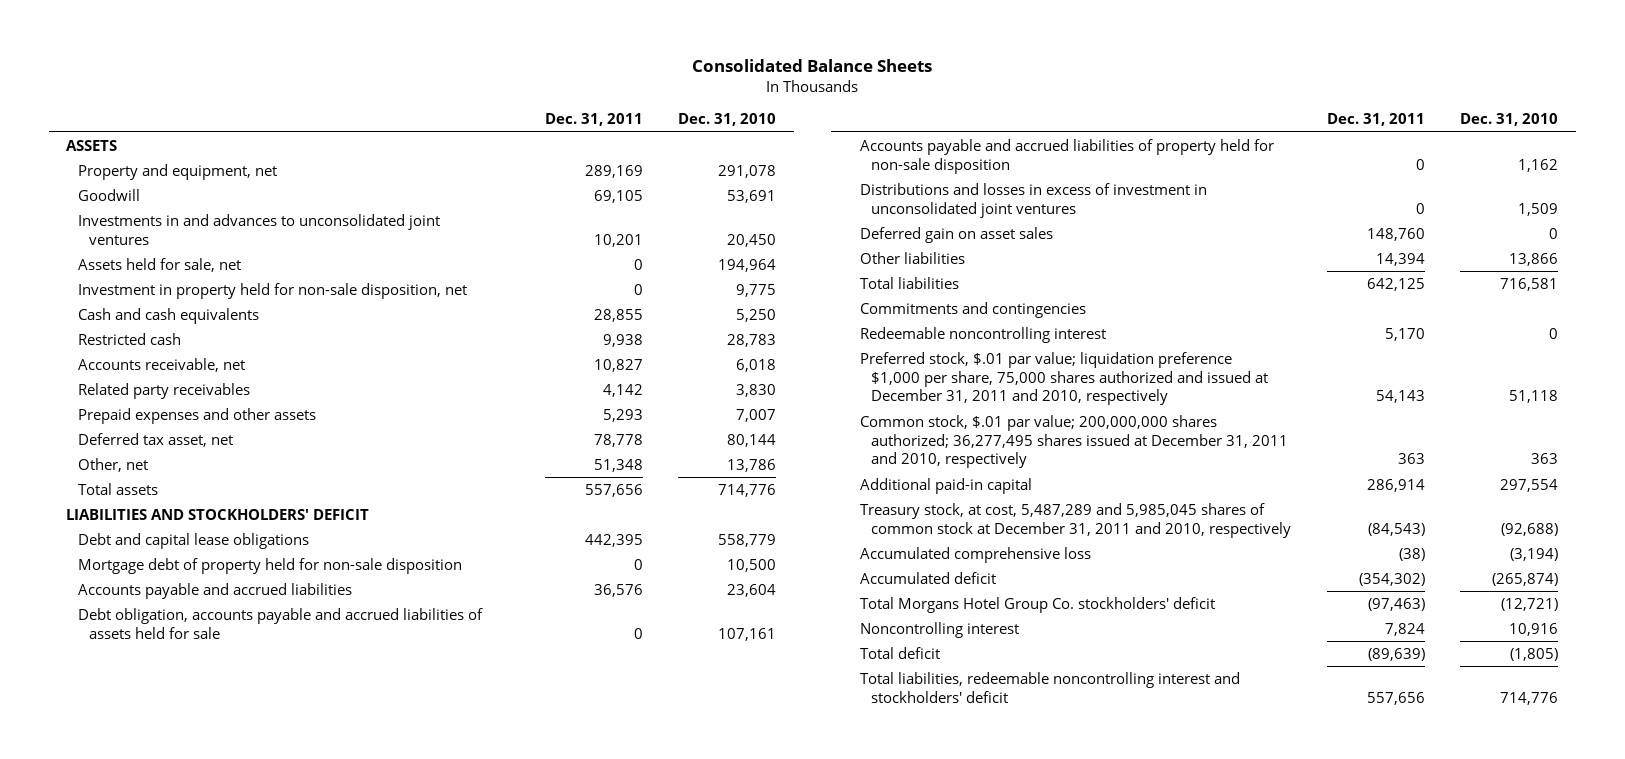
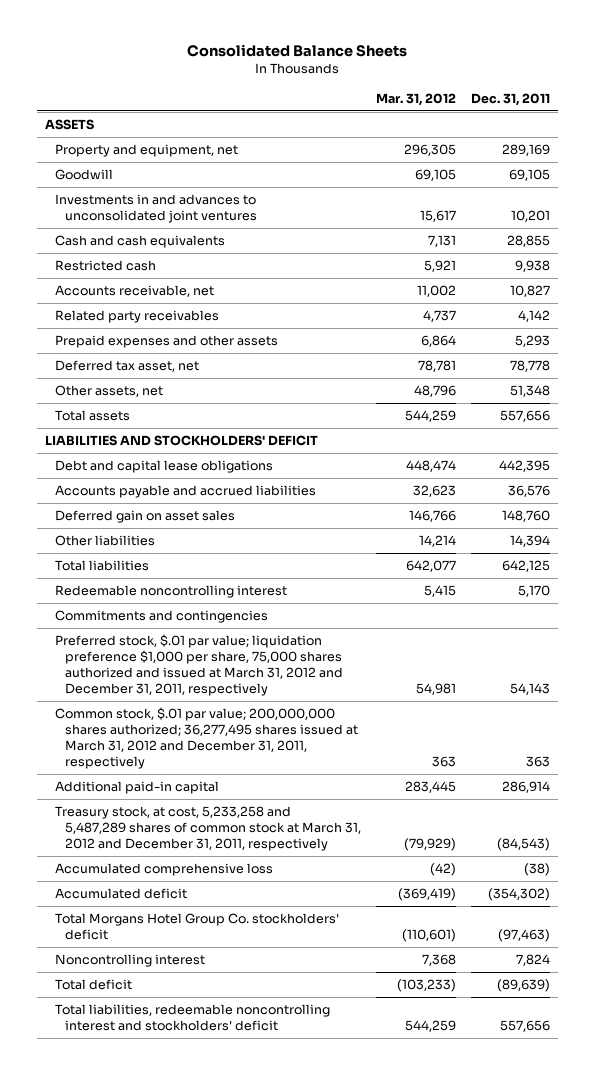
- | Dec. 31, 2011 | Dec. 31, 2010
+ | Mar. 31, 2012 | Dec. 31, 2011
- Assets held for sale, net | 0 | 194,964
- Investment in property held for non-sale disposition, net | 0 | 9,775
- Other, net | 51,348 | 13,786
+ Other assets, net | 48,796 | 51,348
- Mortgage debt of property held for non-sale disposition | 0 | 10,500
- Debt obligation, accounts payable and accrued liabilities of assets held for sale | 0 | 107,161
- Accounts payable and accrued liabilities of property held for non-sale disposition | 0 | 1,162
- Distributions and losses in excess of investment in unconsolidated joint ventures | 0 | 1,509
- Preferred stock, $.01 par value; liquidation preference $1,000 per share, 75,000 shares authorized and issued at December 31, 2011 and 2010, respectively | 54,143 | 51,118
- Common stock, $.01 par value; 200,000,000 shares authorized; 36,277,495 shares issued at December 31, 2011 and 2010, respectively | 363 | 363
moved down: Commitments and contingencies
+ Preferred stock, $.01 par value; liquidation preference $1,000 per share, 75,000 shares authorized and issued at March 31, 2012 and December 31, 2011, respectively | 54,981 | 54,143
+ Common stock, $.01 par value; 200,000,000 shares authorized; 36,277,495 shares issued at March 31, 2012 and December 31, 2011, respectively | 363 | 363
- Treasury stock, at cost, 5,487,289 and 5,985,045 shares of common stock at December 31, 2011 and 2010, respectively | (84,543) | (92,688)
+ Treasury stock, at cost, 5,233,258 and 5,487,289 shares of common stock at March 31, 2012 and December 31, 2011, respectively | (79,929) | (84,543)

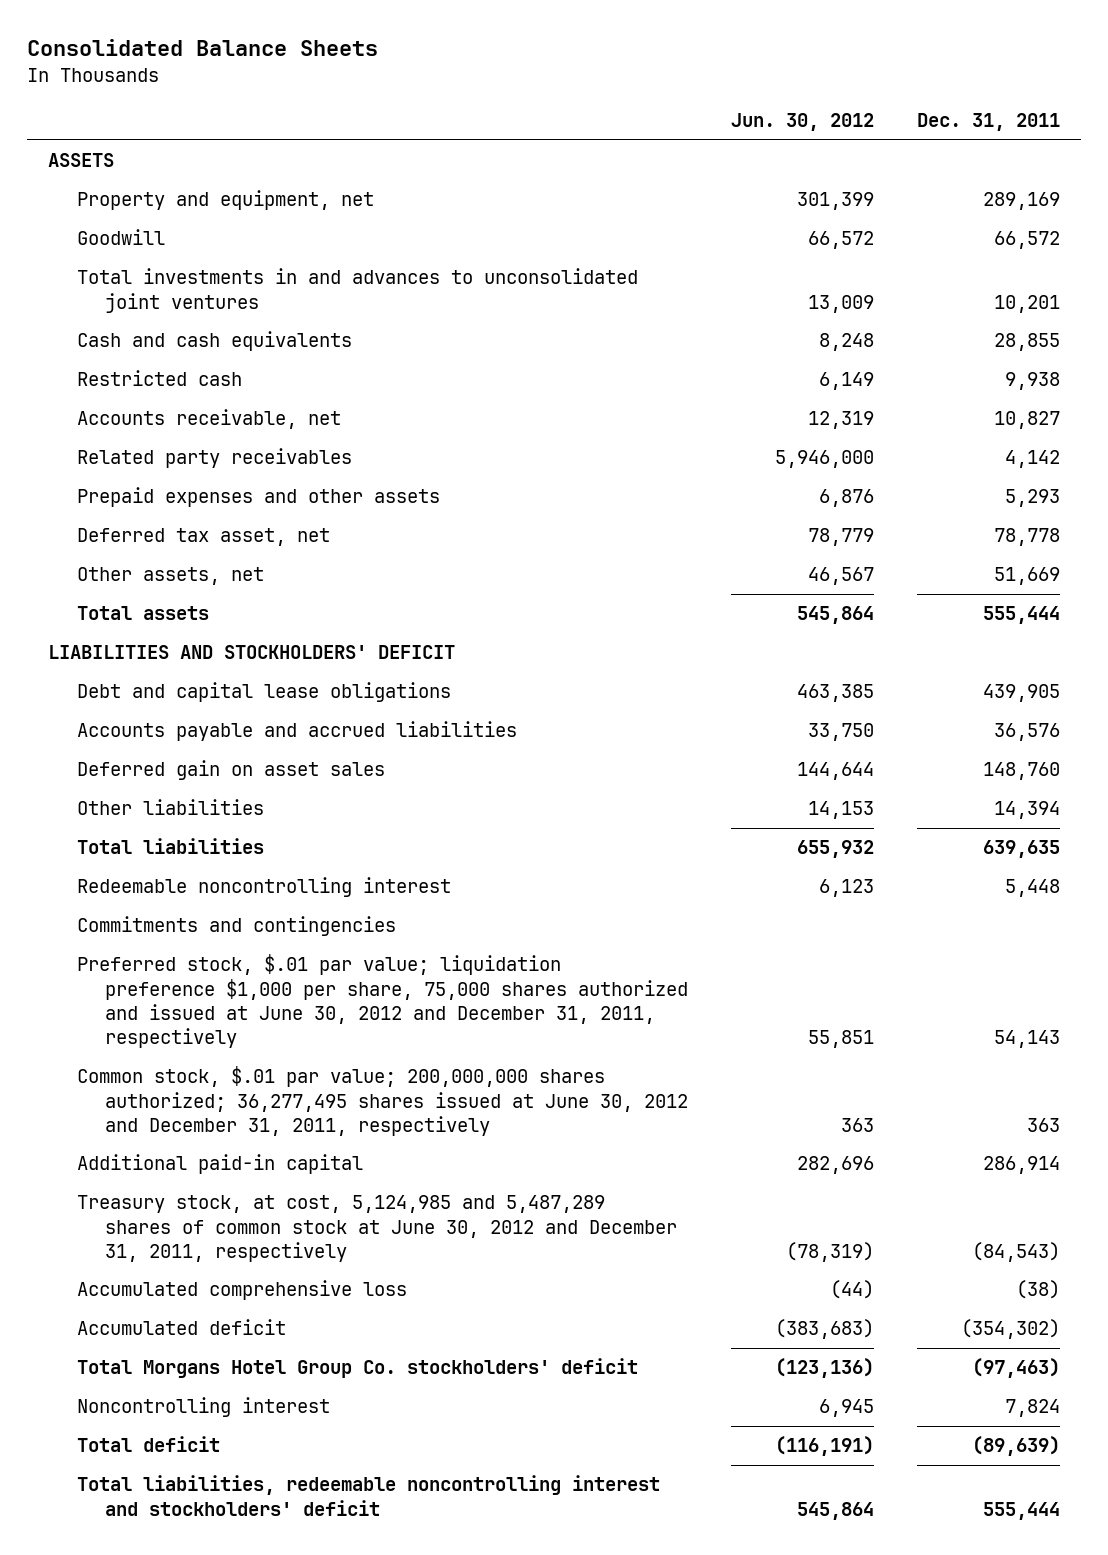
- | Mar. 31, 2012 | Dec. 31, 2011
+ | Jun. 30, 2012 | Dec. 31, 2011
- Goodwill | 69,105 | 69,105
- Investments in and advances to unconsolidated joint ventures | 15,617 | 10,201
+ Goodwill | 66,572 | 66,572
+ Total investments in and advances to unconsolidated joint ventures | 13,009 | 10,201
- Other assets, net | 48,796 | 51,348
- Total assets | 544,259 | 557,656
+ Other assets, net | 46,567 | 51,669
+ Total assets | 545,864 | 555,444
- Debt and capital lease obligations | 448,474 | 442,395
+ Debt and capital lease obligations | 463,385 | 439,905
- Total liabilities | 642,077 | 642,125
- Redeemable noncontrolling interest | 5,415 | 5,170
+ Total liabilities | 655,932 | 639,635
+ Redeemable noncontrolling interest | 6,123 | 5,448
- Preferred stock, $.01 par value; liquidation preference $1,000 per share, 75,000 shares authorized and issued at March 31, 2012 and December 31, 2011, respectively | 54,981 | 54,143
- Common stock, $.01 par value; 200,000,000 shares authorized; 36,277,495 shares issued at March 31, 2012 and December 31, 2011, respectively | 363 | 363
+ Preferred stock, $.01 par value; liquidation preference $1,000 per share, 75,000 shares authorized and issued at June 30, 2012 and December 31, 2011, respectively | 55,851 | 54,143
+ Common stock, $.01 par value; 200,000,000 shares authorized; 36,277,495 shares issued at June 30, 2012 and December 31, 2011, respectively | 363 | 363
- Treasury stock, at cost, 5,233,258 and 5,487,289 shares of common stock at March 31, 2012 and December 31, 2011, respectively | (79,929) | (84,543)
+ Treasury stock, at cost, 5,124,985 and 5,487,289 shares of common stock at June 30, 2012 and December 31, 2011, respectively | (78,319) | (84,543)
- Total liabilities, redeemable noncontrolling interest and stockholders' deficit | 544,259 | 557,656
+ Total liabilities, redeemable noncontrolling interest and stockholders' deficit | 545,864 | 555,444

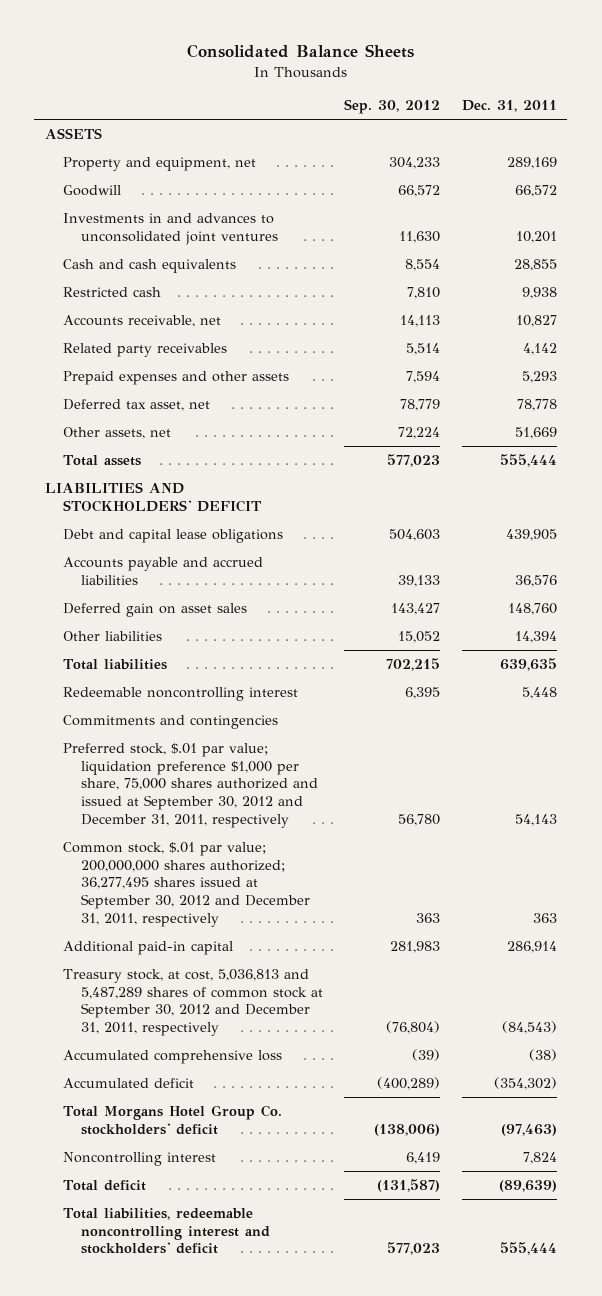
- | Jun. 30, 2012 | Dec. 31, 2011
+ | Sep. 30, 2012 | Dec. 31, 2011
- Total investments in and advances to unconsolidated joint ventures | 13,009 | 10,201
+ Investments in and advances to unconsolidated joint ventures | 11,630 | 10,201
- Preferred stock, $.01 par value; liquidation preference $1,000 per share, 75,000 shares authorized and issued at June 30, 2012 and December 31, 2011, respectively | 55,851 | 54,143
- Common stock, $.01 par value; 200,000,000 shares authorized; 36,277,495 shares issued at June 30, 2012 and December 31, 2011, respectively | 363 | 363
+ Preferred stock, $.01 par value; liquidation preference $1,000 per share, 75,000 shares authorized and issued at September 30, 2012 and December 31, 2011, respectively | 56,780 | 54,143
+ Common stock, $.01 par value; 200,000,000 shares authorized; 36,277,495 shares issued at September 30, 2012 and December 31, 2011, respectively | 363 | 363
- Treasury stock, at cost, 5,124,985 and 5,487,289 shares of common stock at June 30, 2012 and December 31, 2011, respectively | (78,319) | (84,543)
+ Treasury stock, at cost, 5,036,813 and 5,487,289 shares of common stock at September 30, 2012 and December 31, 2011, respectively | (76,804) | (84,543)

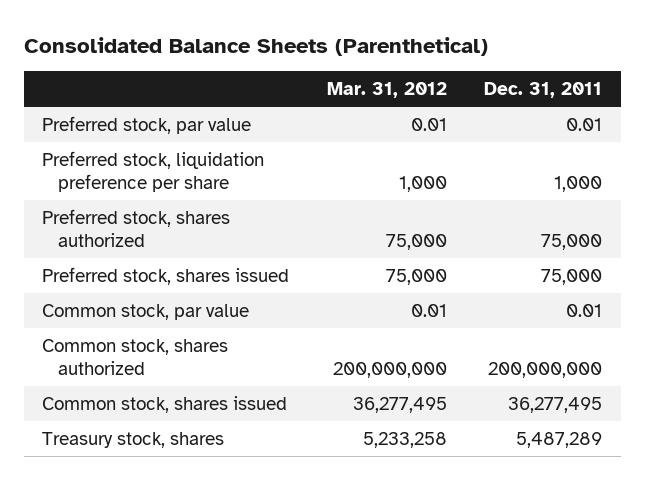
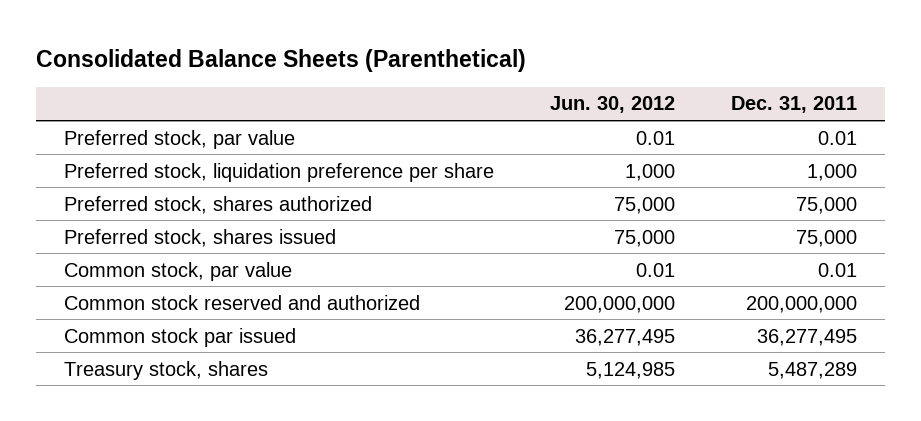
- | Mar. 31, 2012 | Dec. 31, 2011
+ | Jun. 30, 2012 | Dec. 31, 2011
- Common stock, shares authorized | 200,000,000 | 200,000,000
- Common stock, shares issued | 36,277,495 | 36,277,495
+ Common stock reserved and authorized | 200,000,000 | 200,000,000
+ Common stock par issued | 36,277,495 | 36,277,495

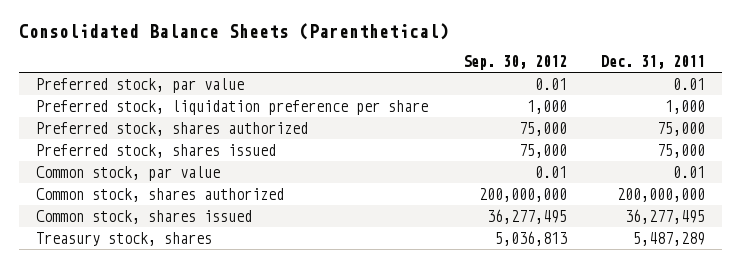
- | Jun. 30, 2012 | Dec. 31, 2011
+ | Sep. 30, 2012 | Dec. 31, 2011
- Common stock reserved and authorized | 200,000,000 | 200,000,000
- Common stock par issued | 36,277,495 | 36,277,495
+ Common stock, shares authorized | 200,000,000 | 200,000,000
+ Common stock, shares issued | 36,277,495 | 36,277,495

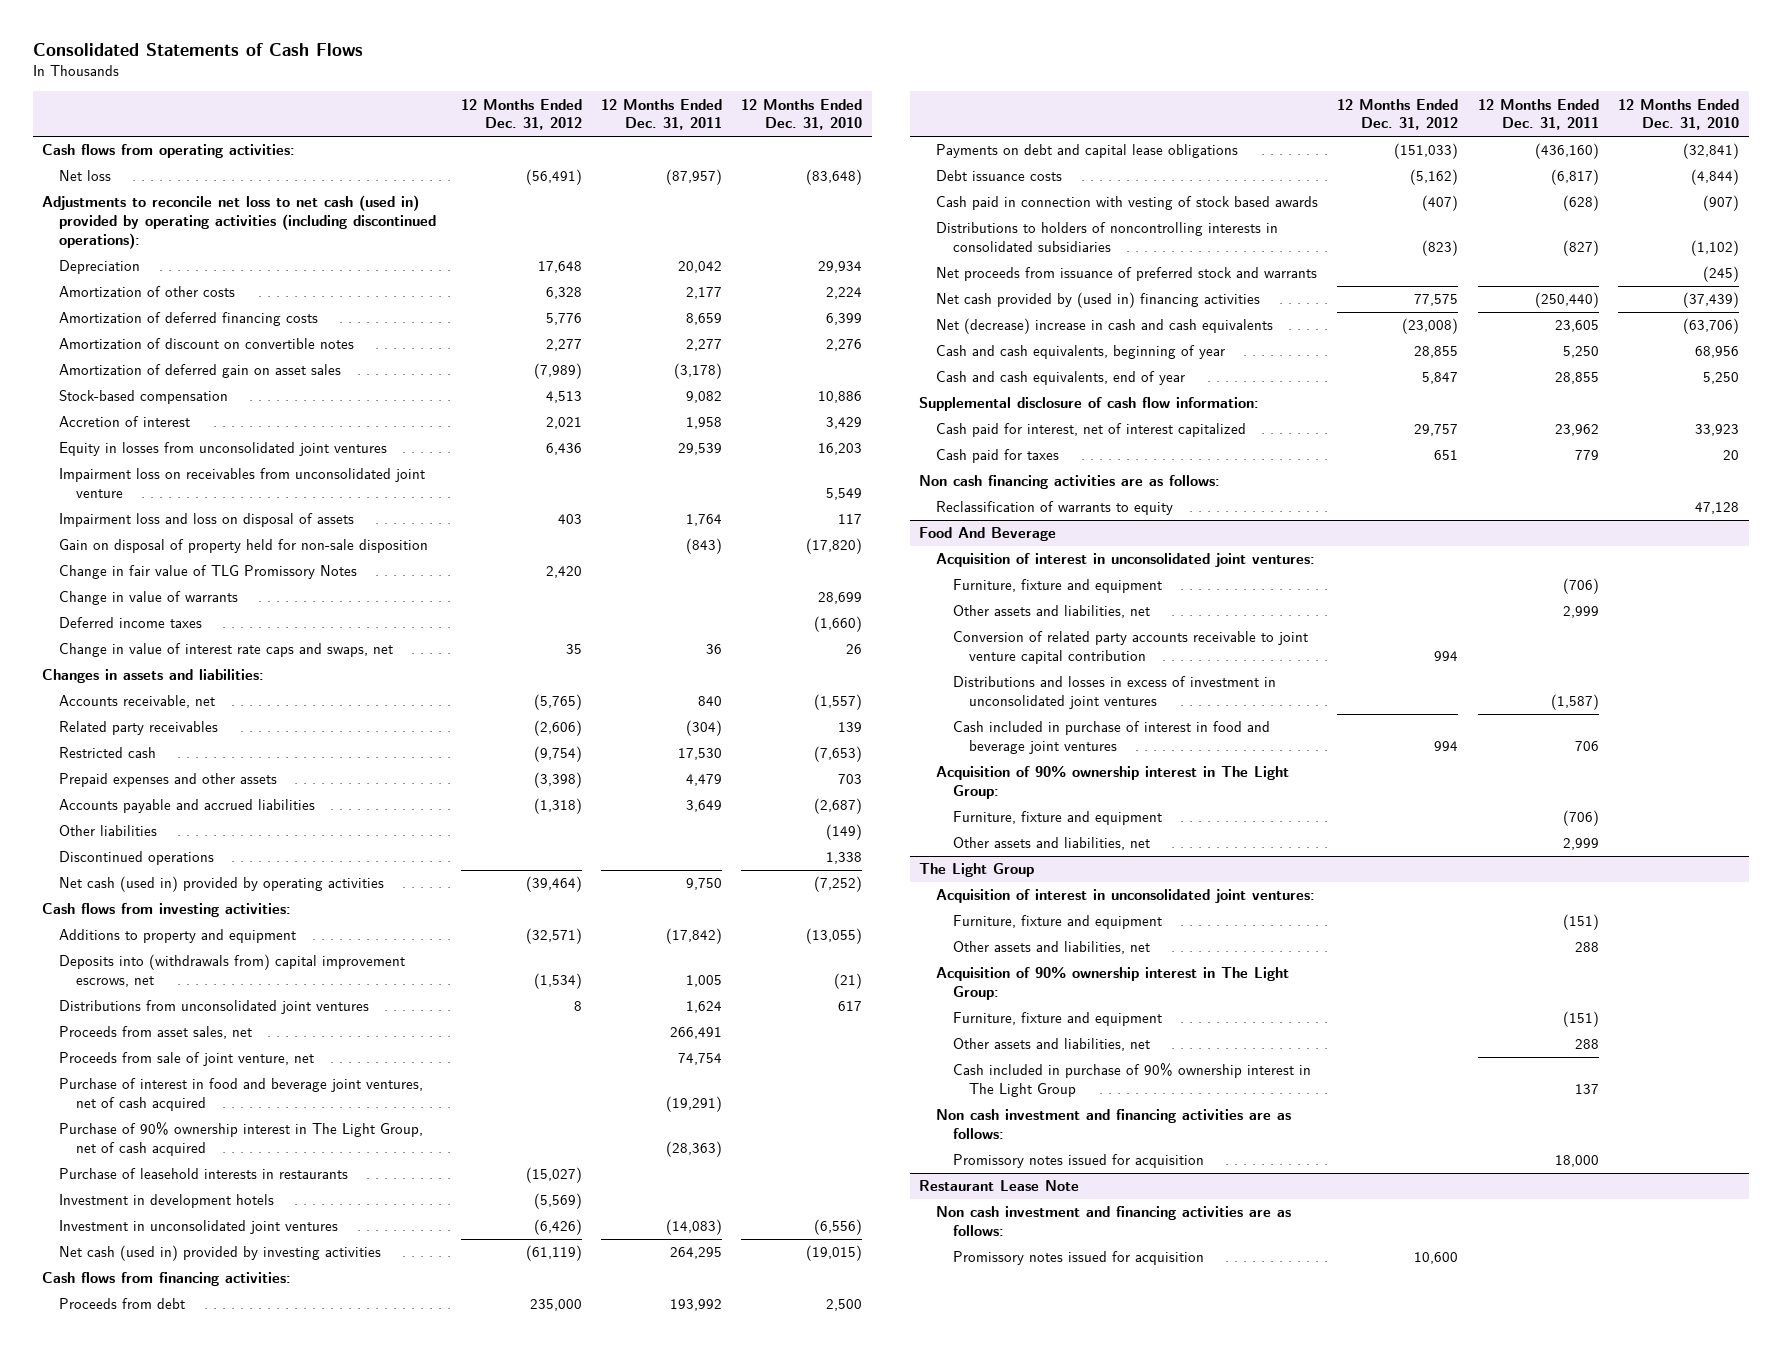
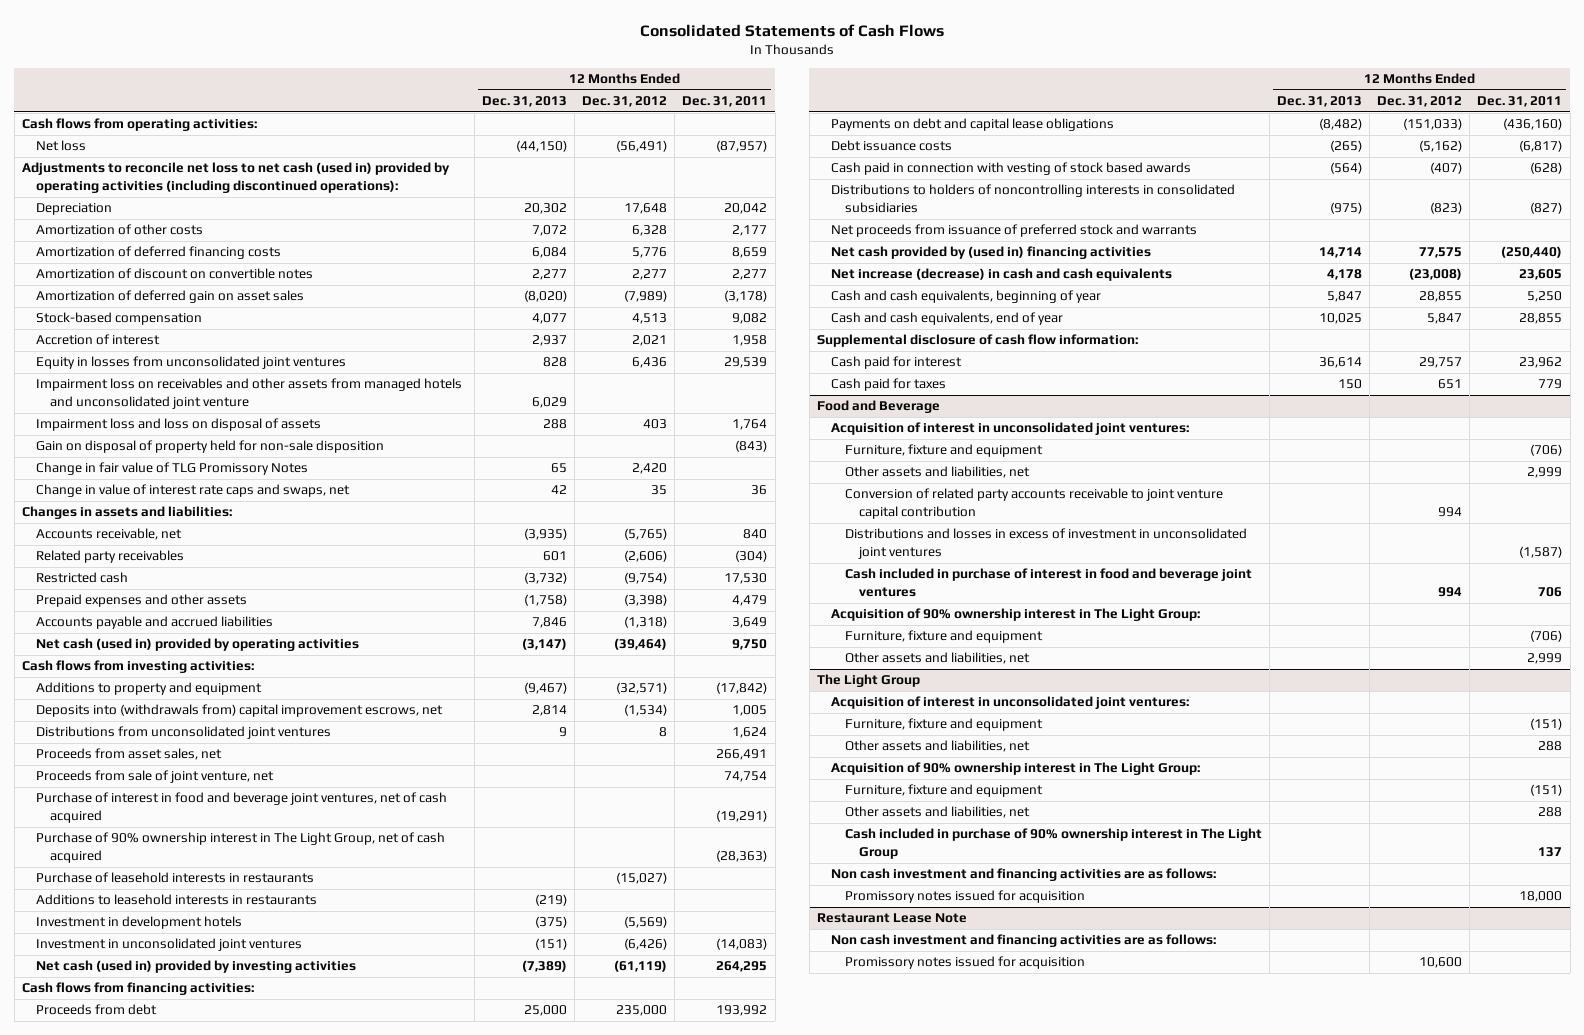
- | 12 Months Ended Dec. 31, 2012 | 12 Months Ended Dec. 31, 2011 | 12 Months Ended Dec. 31, 2010
+ | 12 Months Ended Dec. 31, 2013 | 12 Months Ended Dec. 31, 2012 | 12 Months Ended Dec. 31, 2011
- Impairment loss on receivables from unconsolidated joint venture | | | 5,549
+ Impairment loss on receivables and other assets from managed hotels and unconsolidated joint venture | 6,029 | |
- Change in value of warrants | | | 28,699
- Deferred income taxes | | | (1,660)
- Other liabilities | | | (149)
- Discontinued operations | | | 1,338
+ Additions to leasehold interests in restaurants | (219) | |
- Net (decrease) increase in cash and cash equivalents | (23,008) | 23,605 | (63,706)
+ Net increase (decrease) in cash and cash equivalents | 4,178 | (23,008) | 23,605
- Cash paid for interest, net of interest capitalized | 29,757 | 23,962 | 33,923
+ Cash paid for interest | 36,614 | 29,757 | 23,962
- Non cash financing activities are as follows:
- Reclassification of warrants to equity | | | 47,128
- Food And Beverage
+ Food and Beverage

